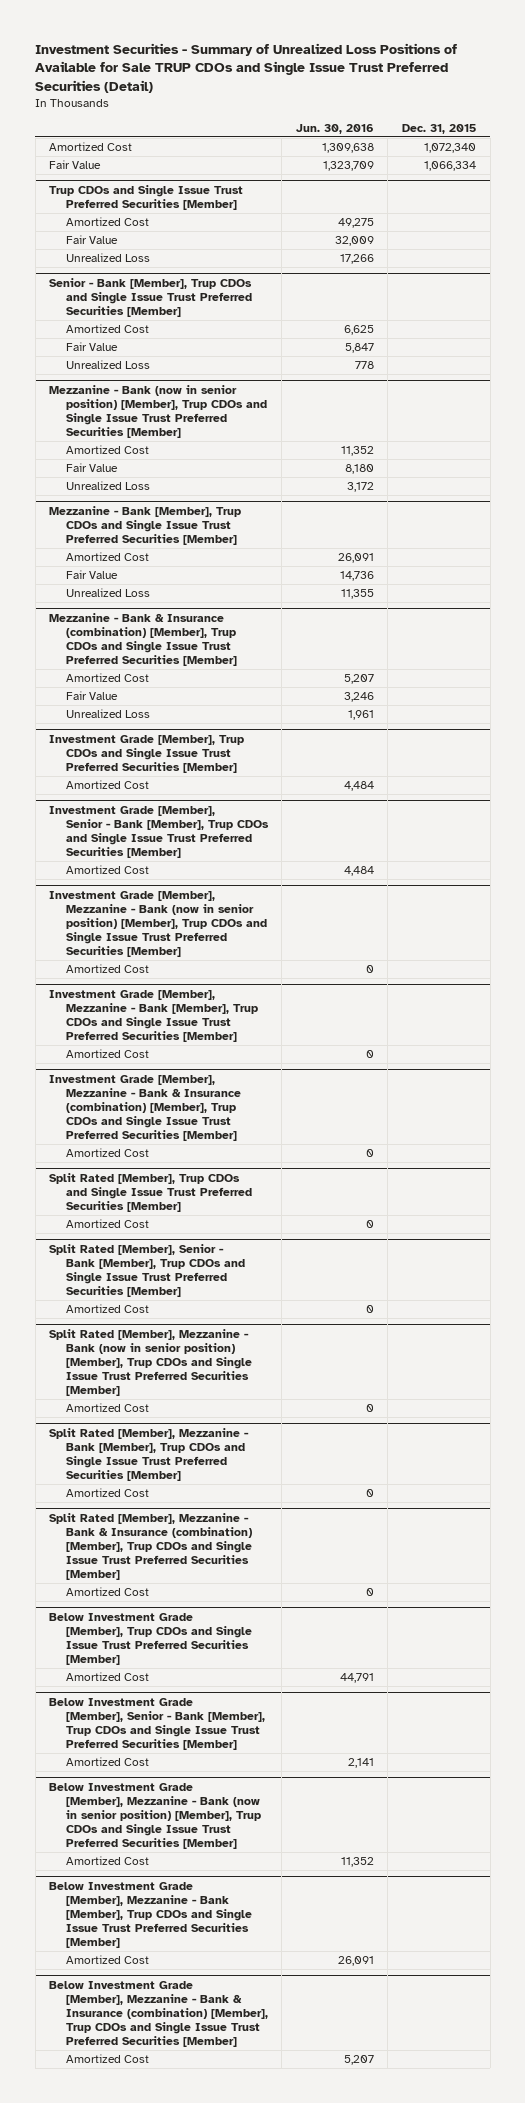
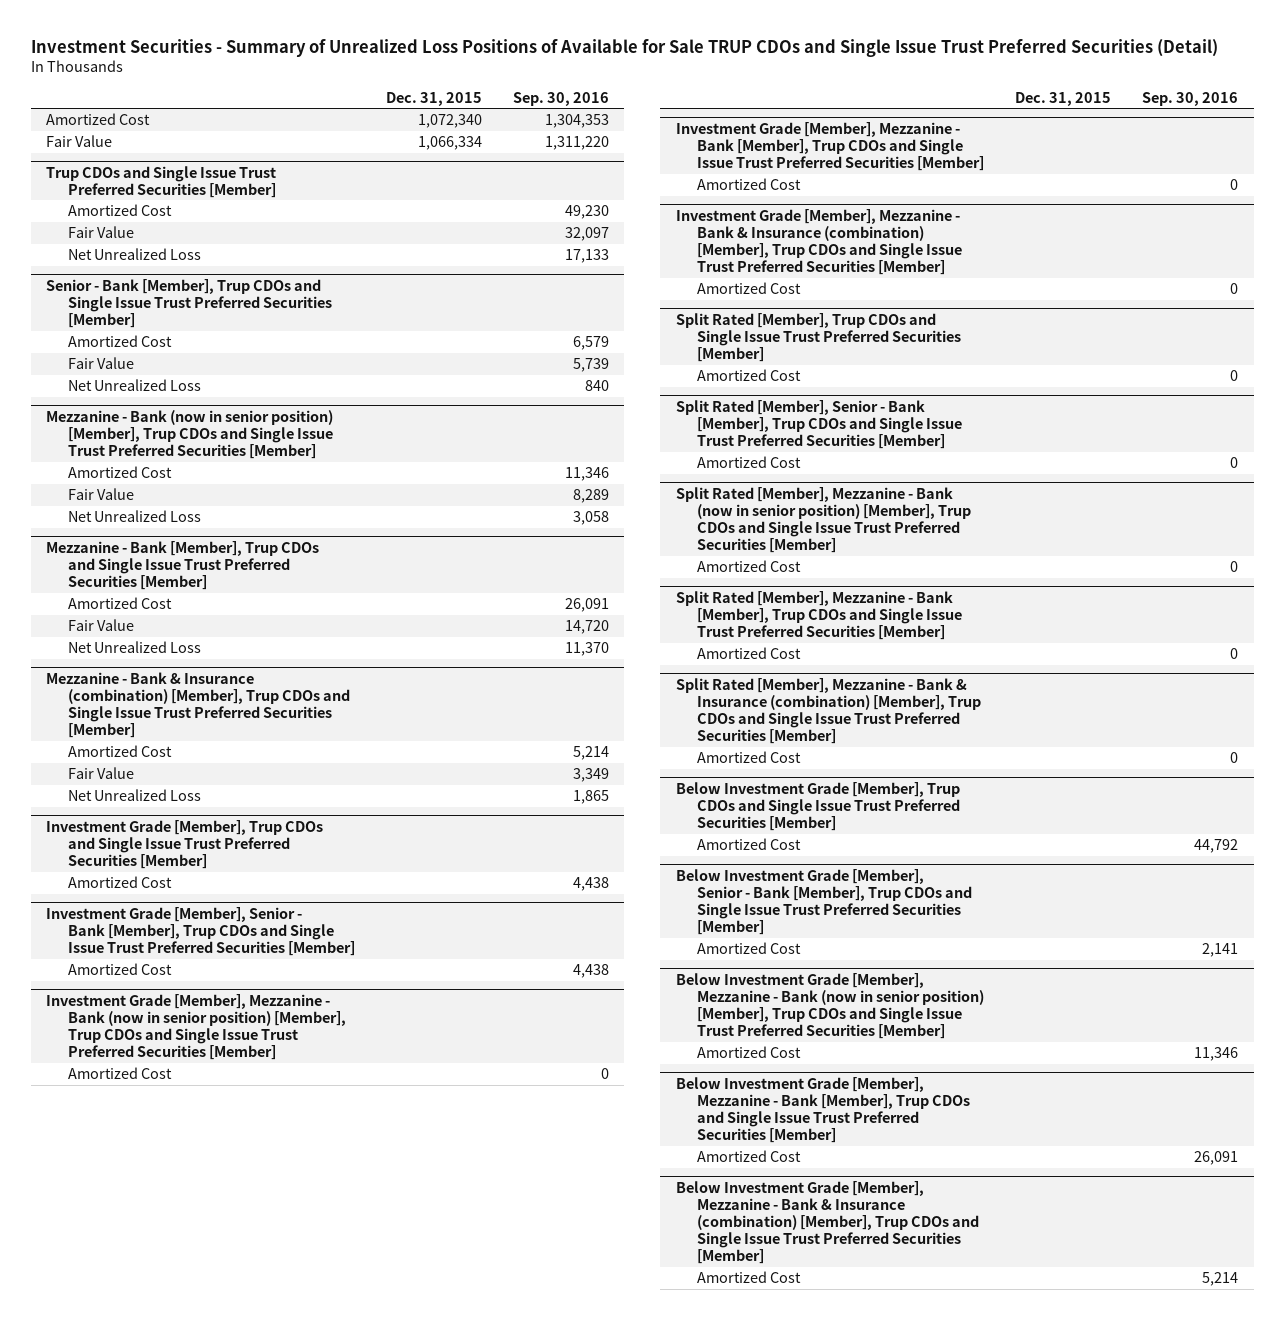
- | Jun. 30, 2016 | Dec. 31, 2015
+ | Dec. 31, 2015 | Sep. 30, 2016
@ Trup CDOs and Single Issue Trust Preferred Securities [Member]
- Unrealized Loss | 17,266 |
+ Net Unrealized Loss | | 17,133
@ Senior - Bank [Member], Trup CDOs and Single Issue Trust Preferred Securities [Member]
- Unrealized Loss | 778 |
+ Net Unrealized Loss | | 840
@ Mezzanine - Bank (now in senior position) [Member], Trup CDOs and Single Issue Trust Preferred Securities [Member]
- Unrealized Loss | 3,172 |
+ Net Unrealized Loss | | 3,058
@ Mezzanine - Bank [Member], Trup CDOs and Single Issue Trust Preferred Securities [Member]
- Unrealized Loss | 11,355 |
+ Net Unrealized Loss | | 11,370
@ Mezzanine - Bank & Insurance (combination) [Member], Trup CDOs and Single Issue Trust Preferred Securities [Member]
- Unrealized Loss | 1,961 |
+ Net Unrealized Loss | | 1,865

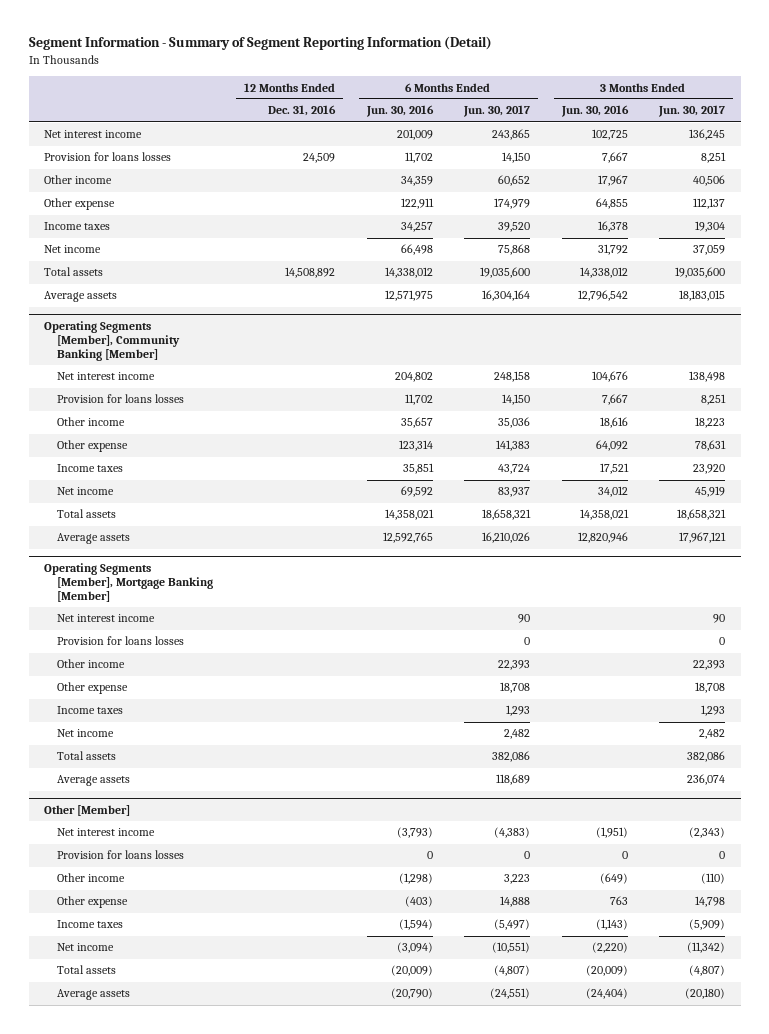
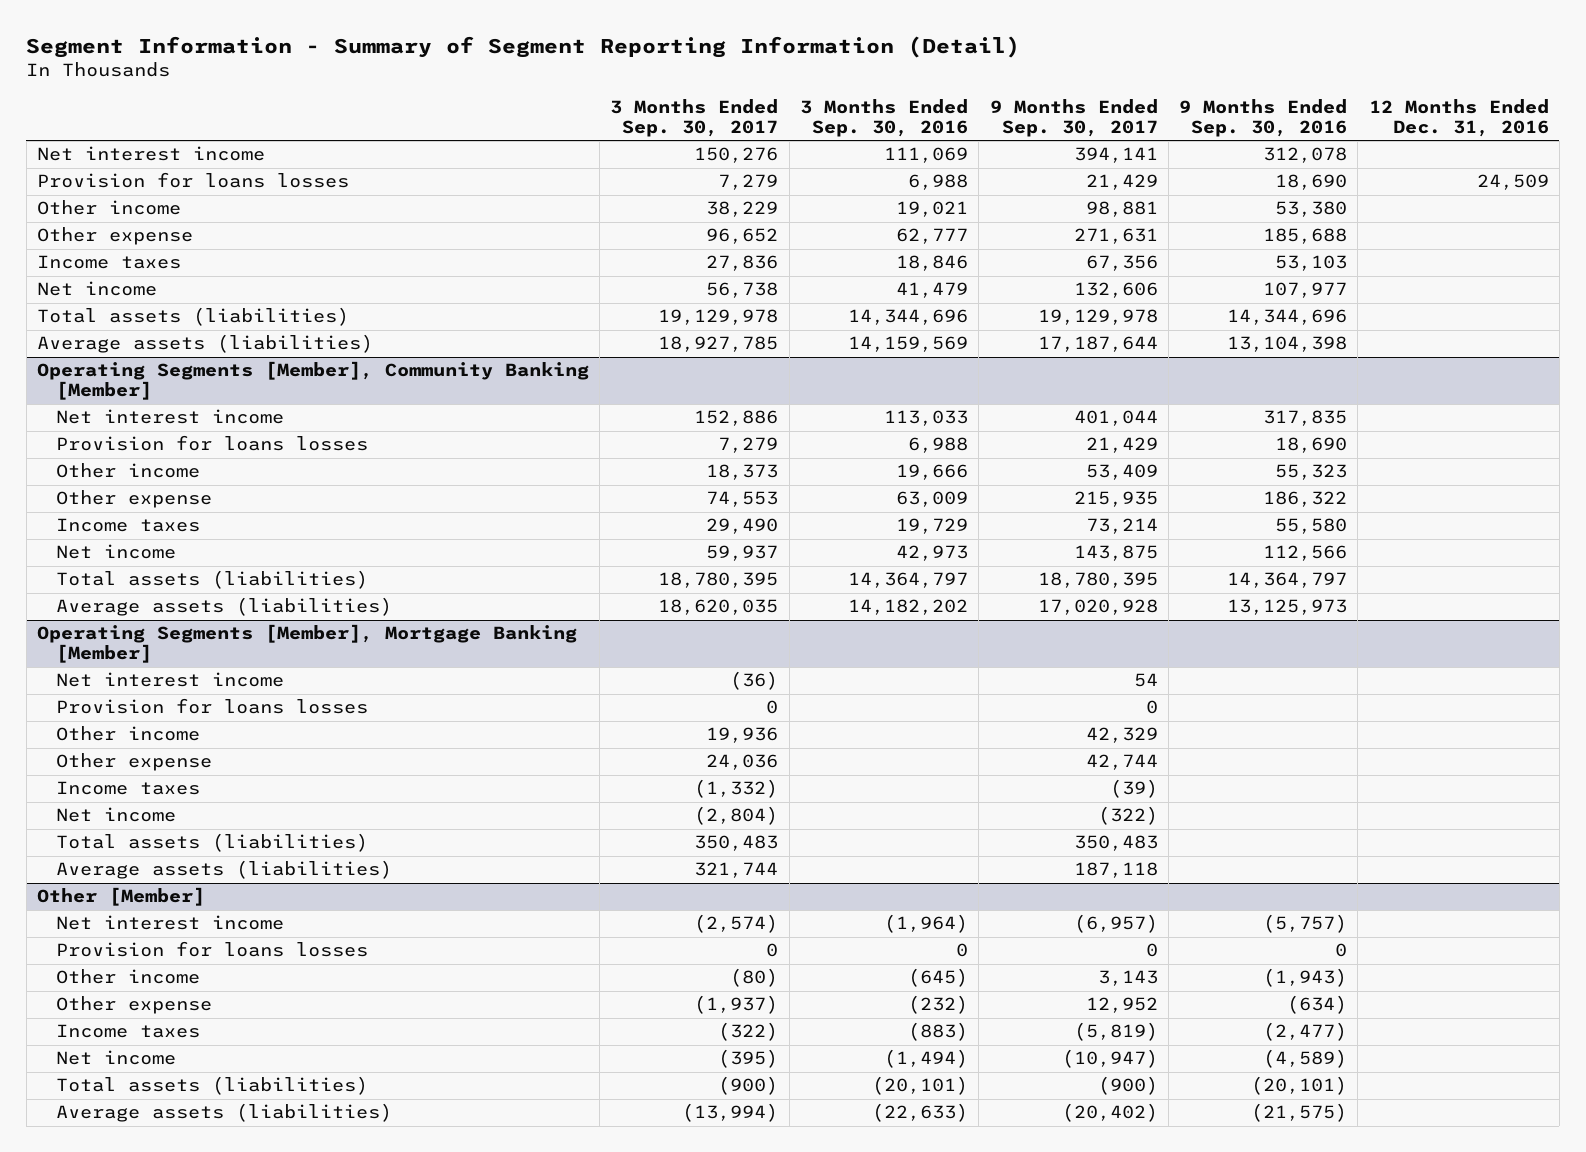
- | 12 Months Ended Dec. 31, 2016 | 6 Months Ended Jun. 30, 2016 | 6 Months Ended Jun. 30, 2017 | 3 Months Ended Jun. 30, 2016 | 3 Months Ended Jun. 30, 2017
+ | 3 Months Ended Sep. 30, 2017 | 3 Months Ended Sep. 30, 2016 | 9 Months Ended Sep. 30, 2017 | 9 Months Ended Sep. 30, 2016 | 12 Months Ended Dec. 31, 2016
- Total assets | 14,508,892 | 14,338,012 | 19,035,600 | 14,338,012 | 19,035,600
- Average assets | | 12,571,975 | 16,304,164 | 12,796,542 | 18,183,015
+ Total assets (liabilities) | 19,129,978 | 14,344,696 | 19,129,978 | 14,344,696 |
+ Average assets (liabilities) | 18,927,785 | 14,159,569 | 17,187,644 | 13,104,398 |
@ Operating Segments [Member], Community Banking [Member]
- Total assets | | 14,358,021 | 18,658,321 | 14,358,021 | 18,658,321
- Average assets | | 12,592,765 | 16,210,026 | 12,820,946 | 17,967,121
+ Total assets (liabilities) | 18,780,395 | 14,364,797 | 18,780,395 | 14,364,797 |
+ Average assets (liabilities) | 18,620,035 | 14,182,202 | 17,020,928 | 13,125,973 |
@ Operating Segments [Member], Mortgage Banking [Member]
- Total assets | | | 382,086 | | 382,086
- Average assets | | | 118,689 | | 236,074
+ Total assets (liabilities) | 350,483 | | 350,483 | |
+ Average assets (liabilities) | 321,744 | | 187,118 | |
@ Other [Member]
- Total assets | | (20,009) | (4,807) | (20,009) | (4,807)
- Average assets | | (20,790) | (24,551) | (24,404) | (20,180)
+ Total assets (liabilities) | (900) | (20,101) | (900) | (20,101) |
+ Average assets (liabilities) | (13,994) | (22,633) | (20,402) | (21,575) |

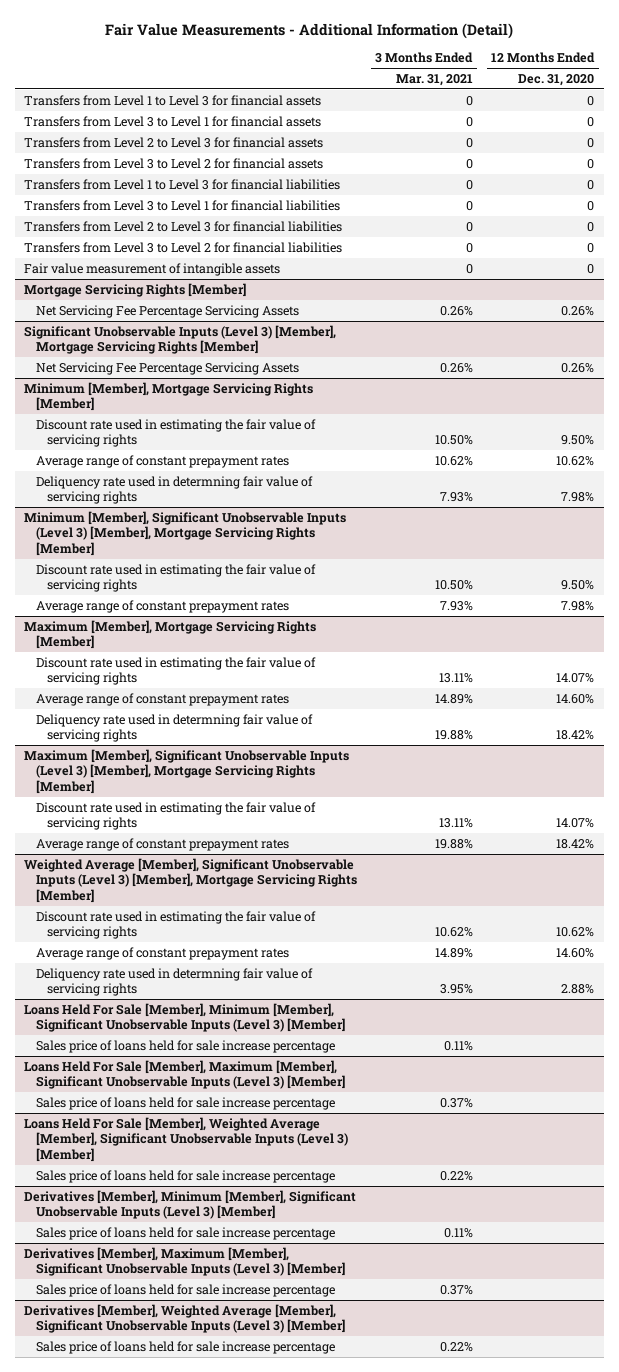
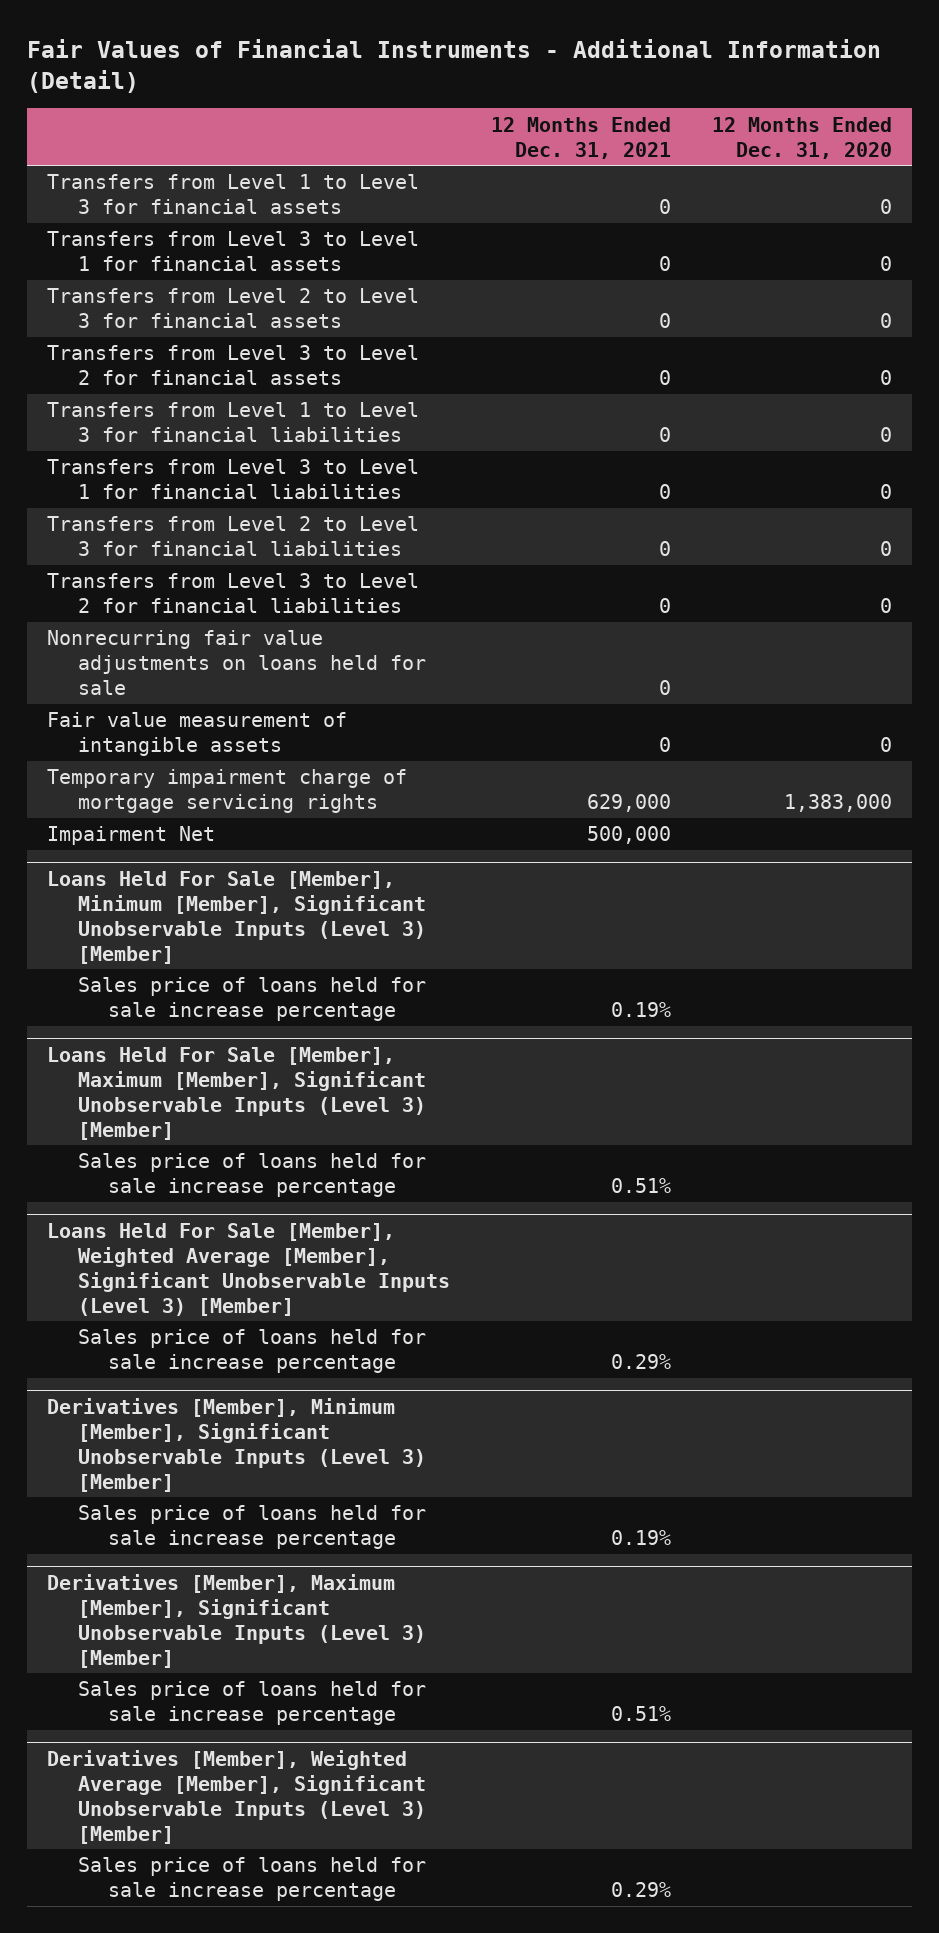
- Fair Value Measurements - Additional Information (Detail)
+ Fair Values of Financial Instruments - Additional Information (Detail)
- | 3 Months Ended Mar. 31, 2021 | 12 Months Ended Dec. 31, 2020
+ | 12 Months Ended Dec. 31, 2021 | 12 Months Ended Dec. 31, 2020
+ Nonrecurring fair value adjustments on loans held for sale | 0 |
- Mortgage Servicing Rights [Member]
- Net Servicing Fee Percentage Servicing Assets | 0.26% | 0.26%
- Significant Unobservable Inputs (Level 3) [Member], Mortgage Servicing Rights [Member]
- Net Servicing Fee Percentage Servicing Assets | 0.26% | 0.26%
- Minimum [Member], Mortgage Servicing Rights [Member]
- Discount rate used in estimating the fair value of servicing rights | 10.50% | 9.50%
- Average range of constant prepayment rates | 10.62% | 10.62%
- Deliquency rate used in determning fair value of servicing rights | 7.93% | 7.98%
- Minimum [Member], Significant Unobservable Inputs (Level 3) [Member], Mortgage Servicing Rights [Member]
- Discount rate used in estimating the fair value of servicing rights | 10.50% | 9.50%
- Average range of constant prepayment rates | 7.93% | 7.98%
- Maximum [Member], Mortgage Servicing Rights [Member]
- Discount rate used in estimating the fair value of servicing rights | 13.11% | 14.07%
- Average range of constant prepayment rates | 14.89% | 14.60%
- Deliquency rate used in determning fair value of servicing rights | 19.88% | 18.42%
- Maximum [Member], Significant Unobservable Inputs (Level 3) [Member], Mortgage Servicing Rights [Member]
- Discount rate used in estimating the fair value of servicing rights | 13.11% | 14.07%
- Average range of constant prepayment rates | 19.88% | 18.42%
- Weighted Average [Member], Significant Unobservable Inputs (Level 3) [Member], Mortgage Servicing Rights [Member]
- Discount rate used in estimating the fair value of servicing rights | 10.62% | 10.62%
- Average range of constant prepayment rates | 14.89% | 14.60%
- Deliquency rate used in determning fair value of servicing rights | 3.95% | 2.88%
+ Temporary impairment charge of mortgage servicing rights | 629,000 | 1,383,000
+ Impairment Net | 500,000 |

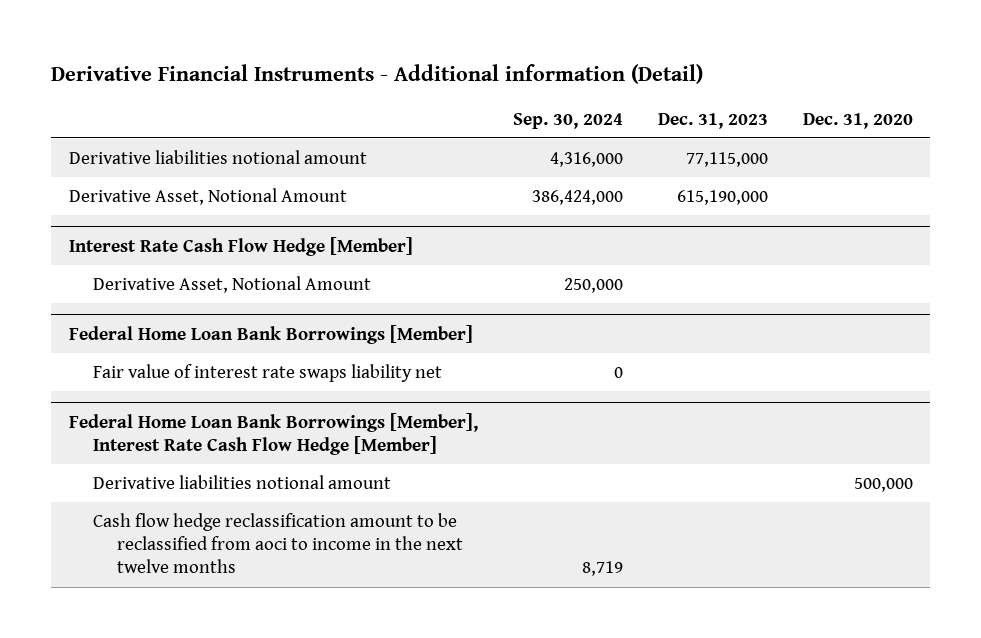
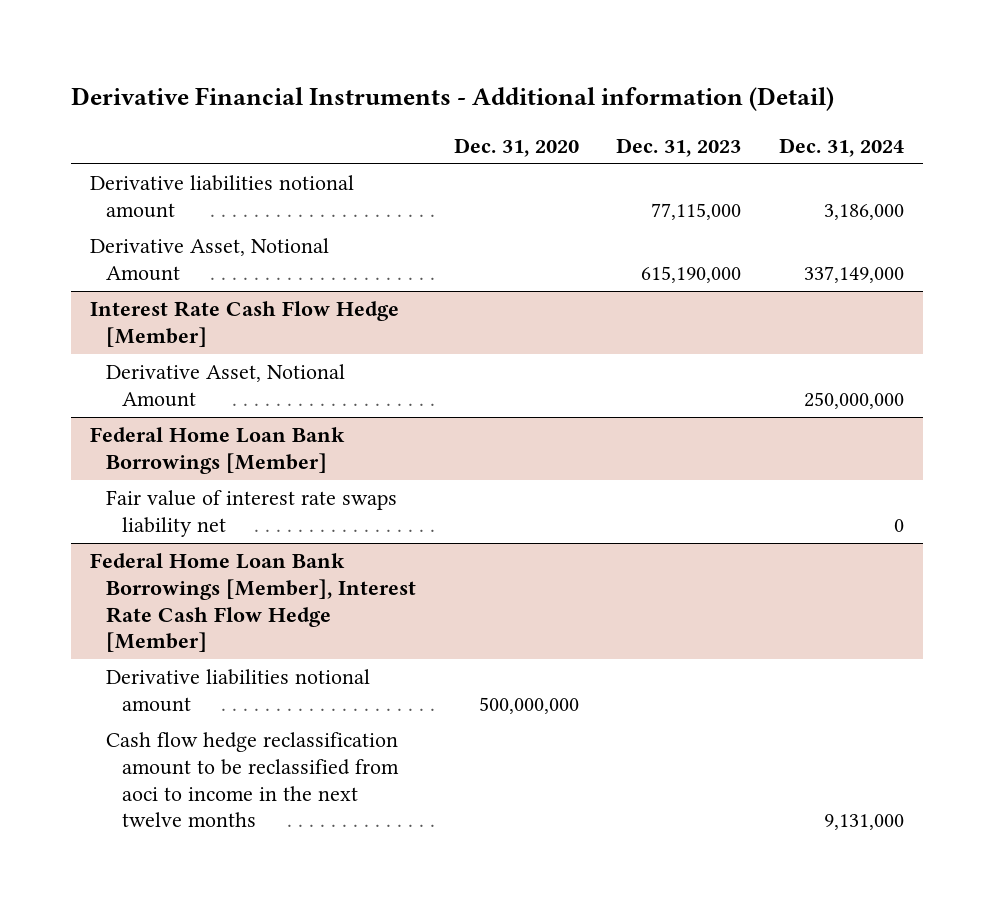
- | Sep. 30, 2024 | Dec. 31, 2023 | Dec. 31, 2020
+ | Dec. 31, 2020 | Dec. 31, 2023 | Dec. 31, 2024
@ Federal Home Loan Bank Borrowings [Member], Interest Rate Cash Flow Hedge [Member]
- Derivative liabilities notional amount | | | 500,000
+ Derivative liabilities notional amount | 500,000,000 | |

